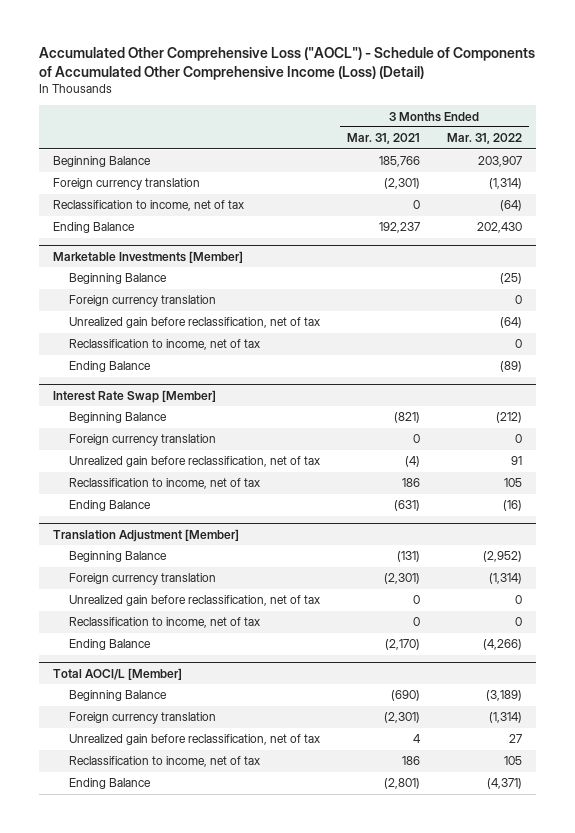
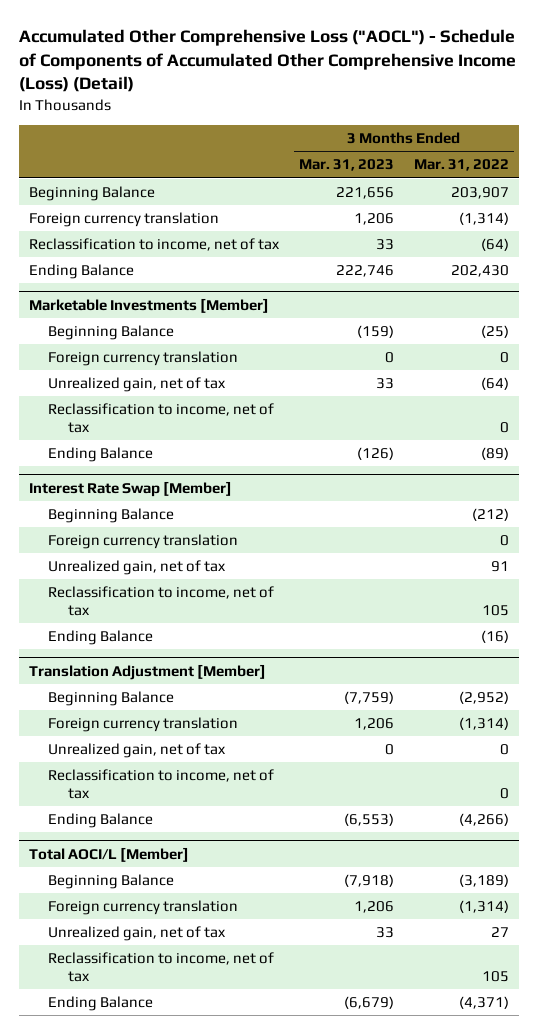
- | 3 Months Ended Mar. 31, 2021 | 3 Months Ended Mar. 31, 2022
+ | 3 Months Ended Mar. 31, 2023 | 3 Months Ended Mar. 31, 2022
@ Marketable Investments [Member]
- Unrealized gain before reclassification, net of tax | | (64)
+ Unrealized gain, net of tax | 33 | (64)
@ Interest Rate Swap [Member]
- Unrealized gain before reclassification, net of tax | (4) | 91
+ Unrealized gain, net of tax | | 91
@ Translation Adjustment [Member]
- Unrealized gain before reclassification, net of tax | 0 | 0
+ Unrealized gain, net of tax | 0 | 0
@ Total AOCI/L [Member]
- Unrealized gain before reclassification, net of tax | 4 | 27
+ Unrealized gain, net of tax | 33 | 27

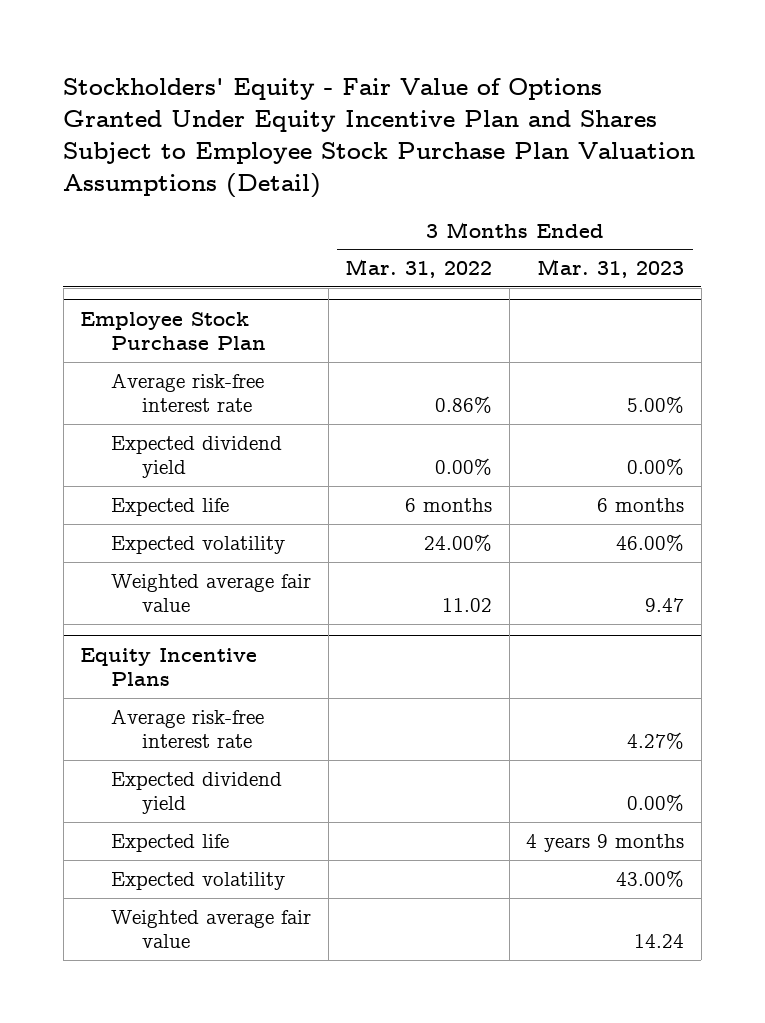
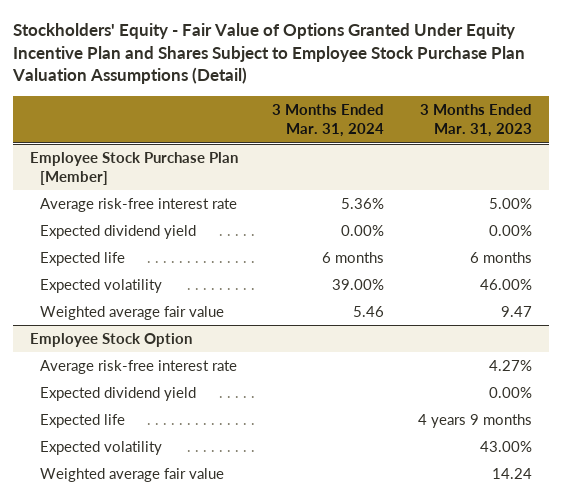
- | 3 Months Ended Mar. 31, 2022 | 3 Months Ended Mar. 31, 2023
+ | 3 Months Ended Mar. 31, 2024 | 3 Months Ended Mar. 31, 2023
- Employee Stock Purchase Plan
+ Employee Stock Purchase Plan [Member]
- Equity Incentive Plans
+ Employee Stock Option

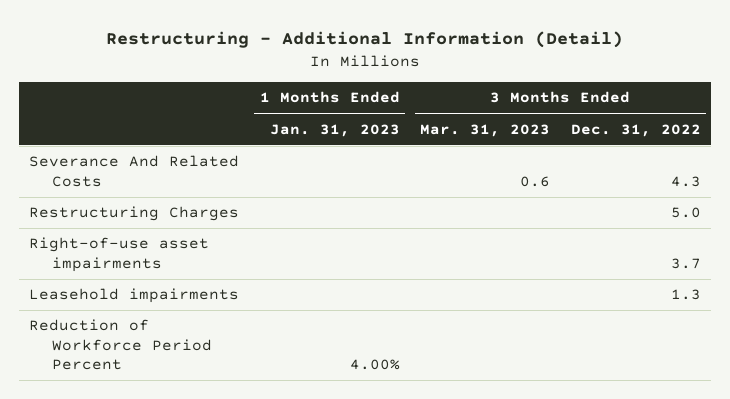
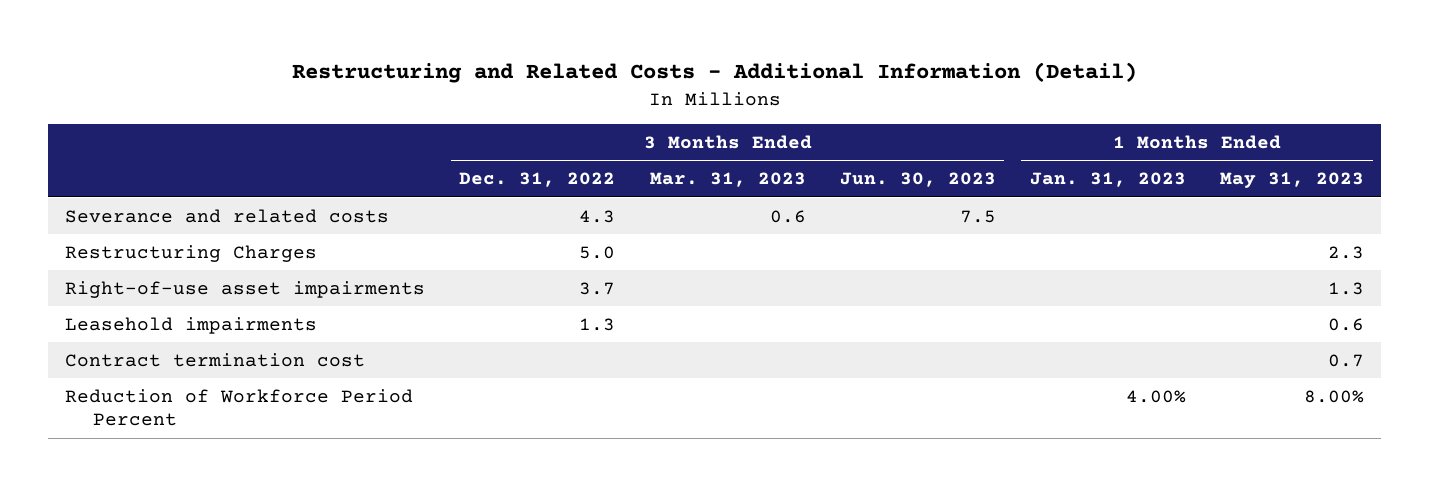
- Restructuring - Additional Information (Detail)
+ Restructuring and Related Costs - Additional Information (Detail)
- | 1 Months Ended Jan. 31, 2023 | 3 Months Ended Mar. 31, 2023 | 3 Months Ended Dec. 31, 2022
+ | 3 Months Ended Dec. 31, 2022 | 3 Months Ended Mar. 31, 2023 | 3 Months Ended Jun. 30, 2023 | 1 Months Ended Jan. 31, 2023 | 1 Months Ended May 31, 2023
- Severance And Related Costs | | 0.6 | 4.3
+ Severance and related costs | 4.3 | 0.6 | 7.5 | |
+ Contract termination cost | | | | | 0.7

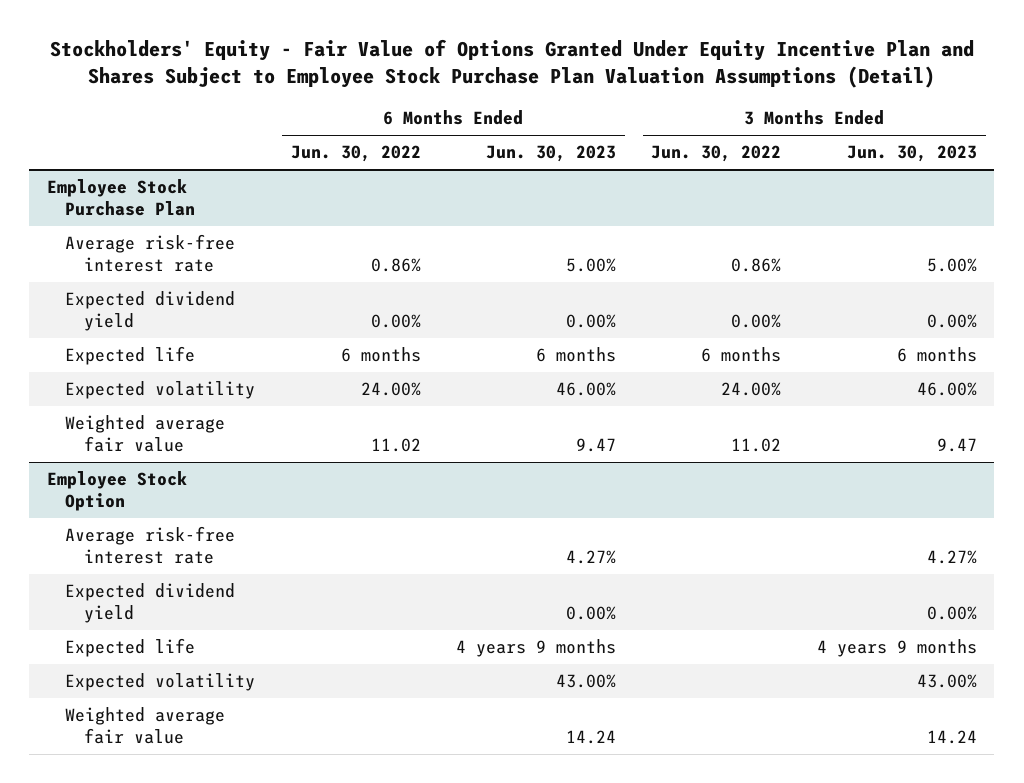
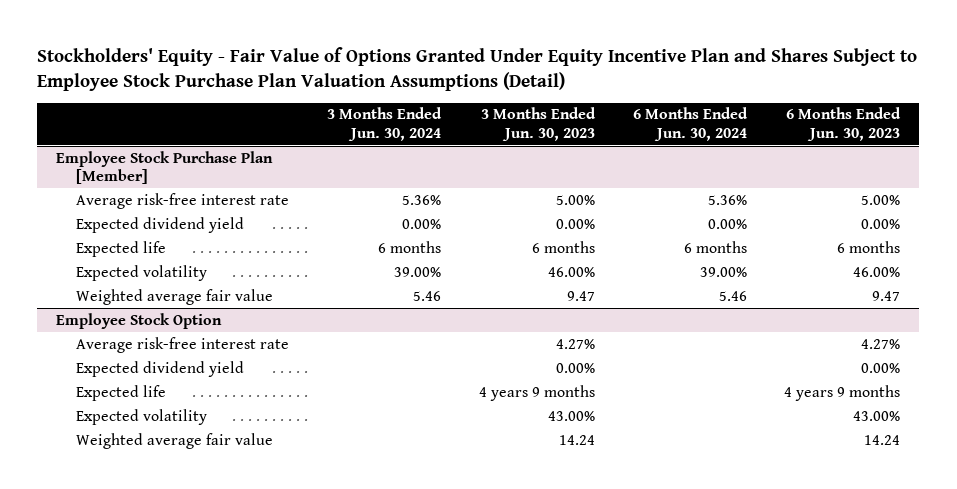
- | 6 Months Ended Jun. 30, 2022 | 6 Months Ended Jun. 30, 2023 | 3 Months Ended Jun. 30, 2022 | 3 Months Ended Jun. 30, 2023
+ | 3 Months Ended Jun. 30, 2024 | 3 Months Ended Jun. 30, 2023 | 6 Months Ended Jun. 30, 2024 | 6 Months Ended Jun. 30, 2023
- Employee Stock Purchase Plan
+ Employee Stock Purchase Plan [Member]

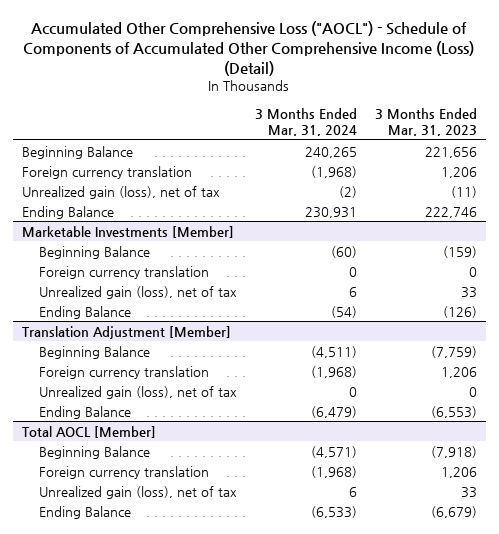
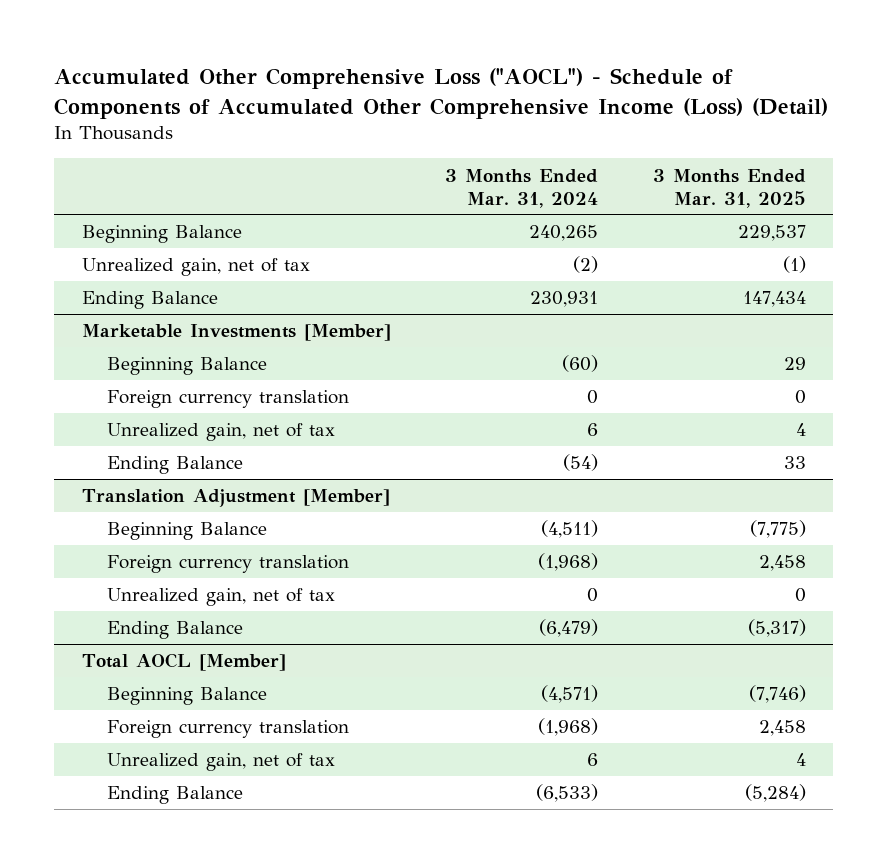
- | 3 Months Ended Mar. 31, 2024 | 3 Months Ended Mar. 31, 2023
+ | 3 Months Ended Mar. 31, 2024 | 3 Months Ended Mar. 31, 2025
- Foreign currency translation | (1,968) | 1,206
- Unrealized gain (loss), net of tax | (2) | (11)
+ Unrealized gain, net of tax | (2) | (1)
@ Marketable Investments [Member]
- Unrealized gain (loss), net of tax | 6 | 33
+ Unrealized gain, net of tax | 6 | 4
@ Translation Adjustment [Member]
- Unrealized gain (loss), net of tax | 0 | 0
+ Unrealized gain, net of tax | 0 | 0
@ Total AOCL [Member]
- Unrealized gain (loss), net of tax | 6 | 33
+ Unrealized gain, net of tax | 6 | 4

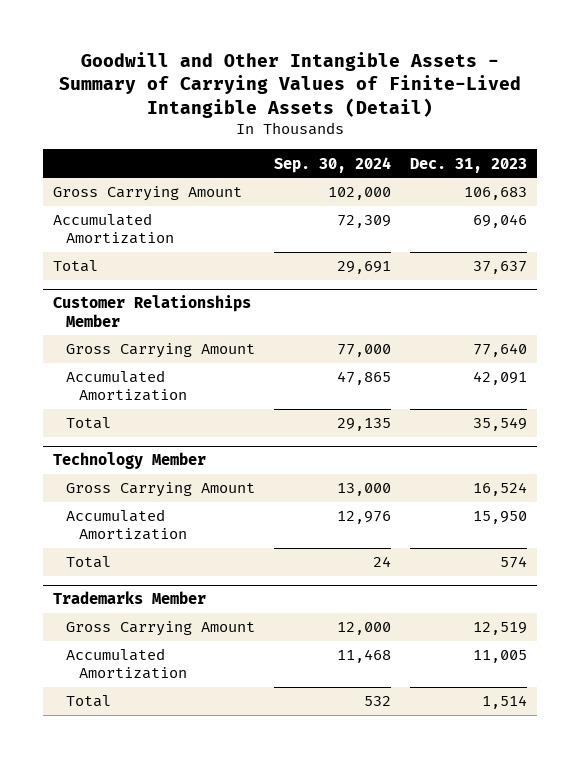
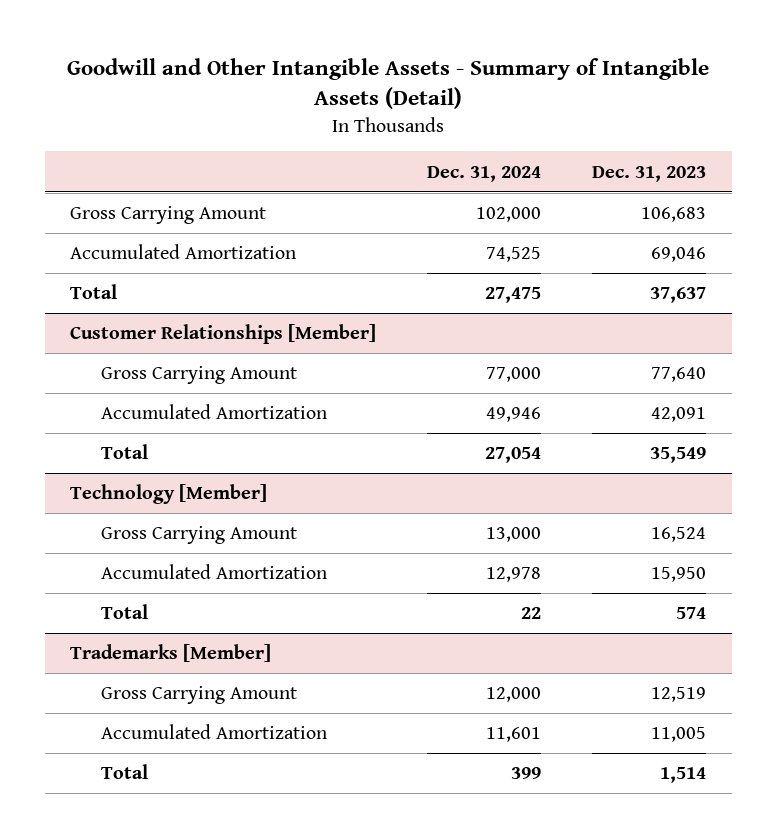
- Goodwill and Other Intangible Assets - Summary of Carrying Values of Finite-Lived Intangible Assets (Detail)
+ Goodwill and Other Intangible Assets - Summary of Intangible Assets (Detail)
- | Sep. 30, 2024 | Dec. 31, 2023
+ | Dec. 31, 2024 | Dec. 31, 2023
- Customer Relationships Member
+ Customer Relationships [Member]
- Technology Member
+ Technology [Member]
- Trademarks Member
+ Trademarks [Member]

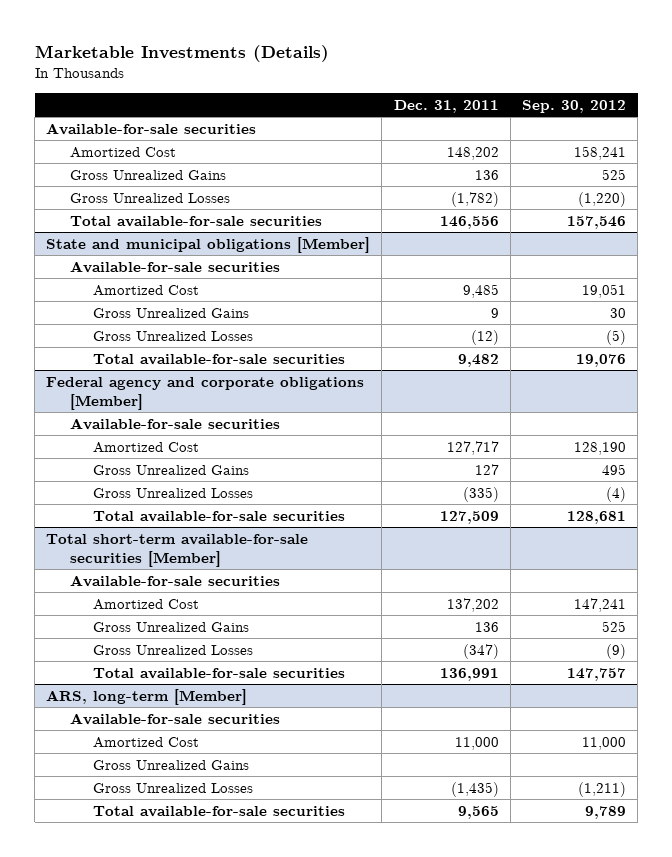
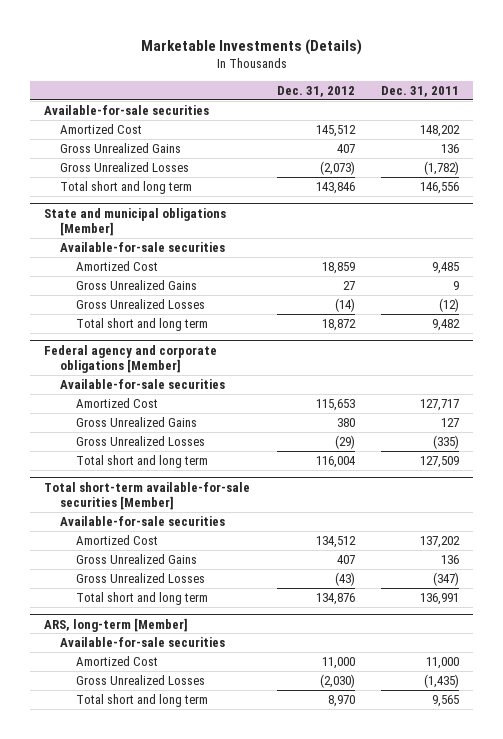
- | Dec. 31, 2011 | Sep. 30, 2012
+ | Dec. 31, 2012 | Dec. 31, 2011
- Total available-for-sale securities | 146,556 | 157,546
+ Total short and long term | 143,846 | 146,556
@ State and municipal obligations [Member]
- Total available-for-sale securities | 9,482 | 19,076
+ Total short and long term | 18,872 | 9,482
@ Federal agency and corporate obligations [Member]
- Total available-for-sale securities | 127,509 | 128,681
+ Total short and long term | 116,004 | 127,509
@ Total short-term available-for-sale securities [Member]
- Total available-for-sale securities | 136,991 | 147,757
+ Total short and long term | 134,876 | 136,991
@ ARS, long-term [Member]
- Gross Unrealized Gains
- Total available-for-sale securities | 9,565 | 9,789
+ Total short and long term | 8,970 | 9,565

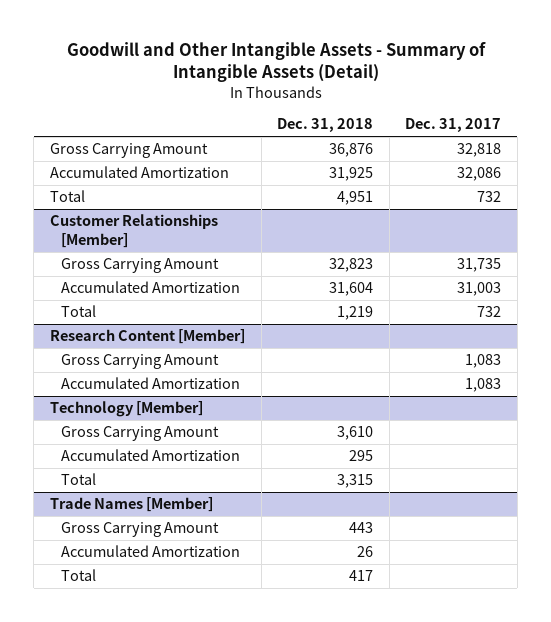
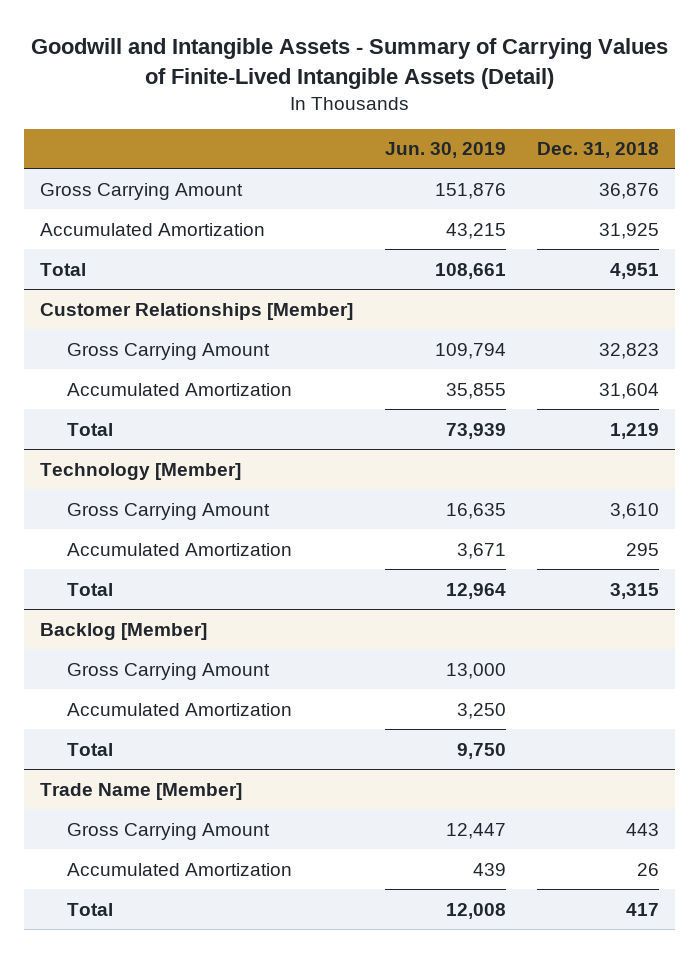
- Goodwill and Other Intangible Assets - Summary of Intangible Assets (Detail)
+ Goodwill and Intangible Assets - Summary of Carrying Values of Finite-Lived Intangible Assets (Detail)
- | Dec. 31, 2018 | Dec. 31, 2017
+ | Jun. 30, 2019 | Dec. 31, 2018
- Research Content [Member]
- Gross Carrying Amount | | 1,083
- Accumulated Amortization | | 1,083
- Trade Names [Member]
+ Backlog [Member]
+ Gross Carrying Amount | 13,000 |
+ Accumulated Amortization | 3,250 |
+ Total | 9,750 |
+ Trade Name [Member]

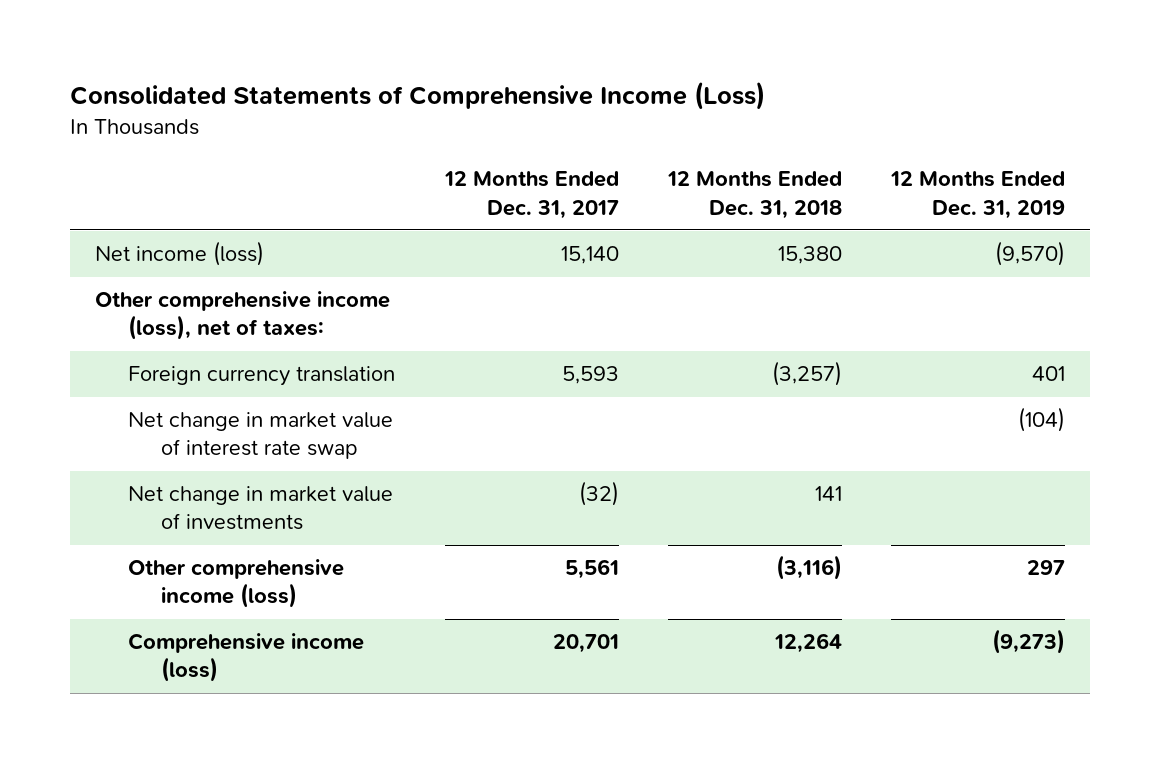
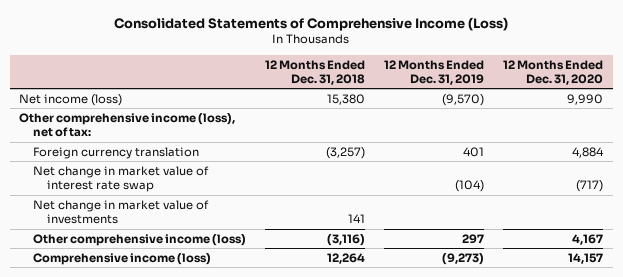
- | 12 Months Ended Dec. 31, 2017 | 12 Months Ended Dec. 31, 2018 | 12 Months Ended Dec. 31, 2019
+ | 12 Months Ended Dec. 31, 2018 | 12 Months Ended Dec. 31, 2019 | 12 Months Ended Dec. 31, 2020
- Other comprehensive income (loss), net of taxes:
+ Other comprehensive income (loss), net of tax:

